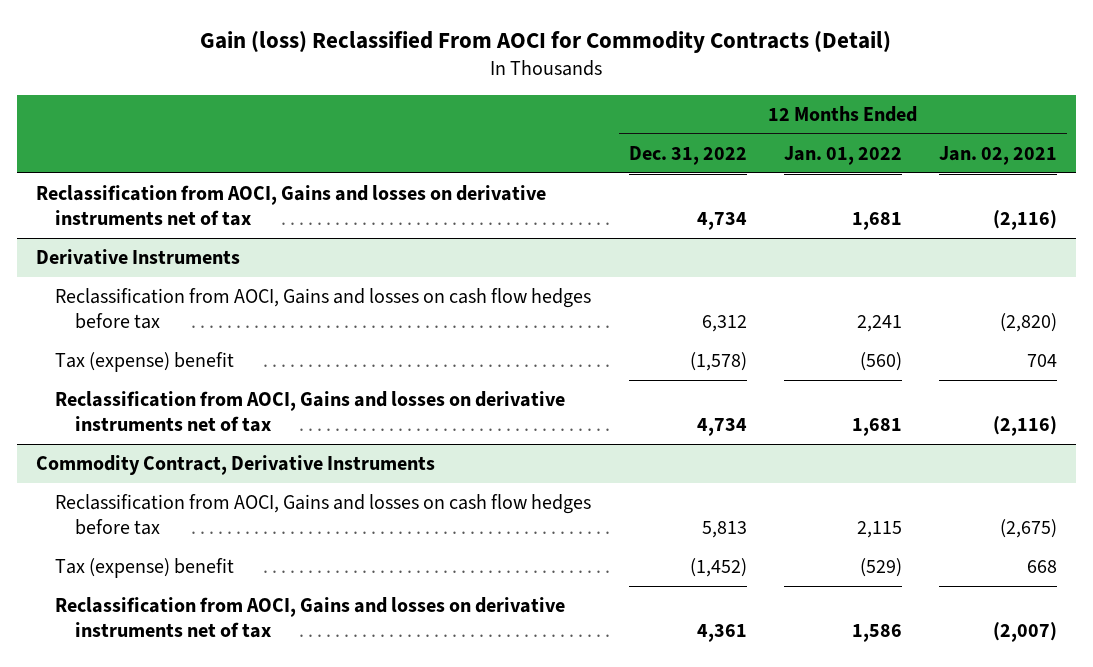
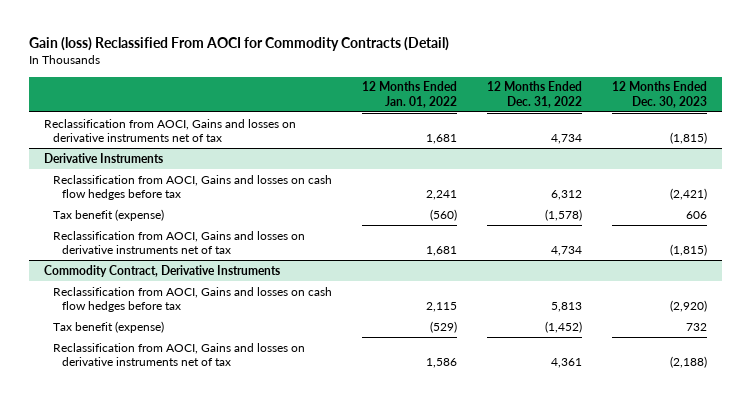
- | 12 Months Ended Dec. 31, 2022 | 12 Months Ended Jan. 01, 2022 | 12 Months Ended Jan. 02, 2021
+ | 12 Months Ended Jan. 01, 2022 | 12 Months Ended Dec. 31, 2022 | 12 Months Ended Dec. 30, 2023
@ Derivative Instruments
- Tax (expense) benefit | (1,578) | (560) | 704
+ Tax benefit (expense) | (560) | (1,578) | 606
@ Commodity Contract, Derivative Instruments
- Tax (expense) benefit | (1,452) | (529) | 668
+ Tax benefit (expense) | (529) | (1,452) | 732

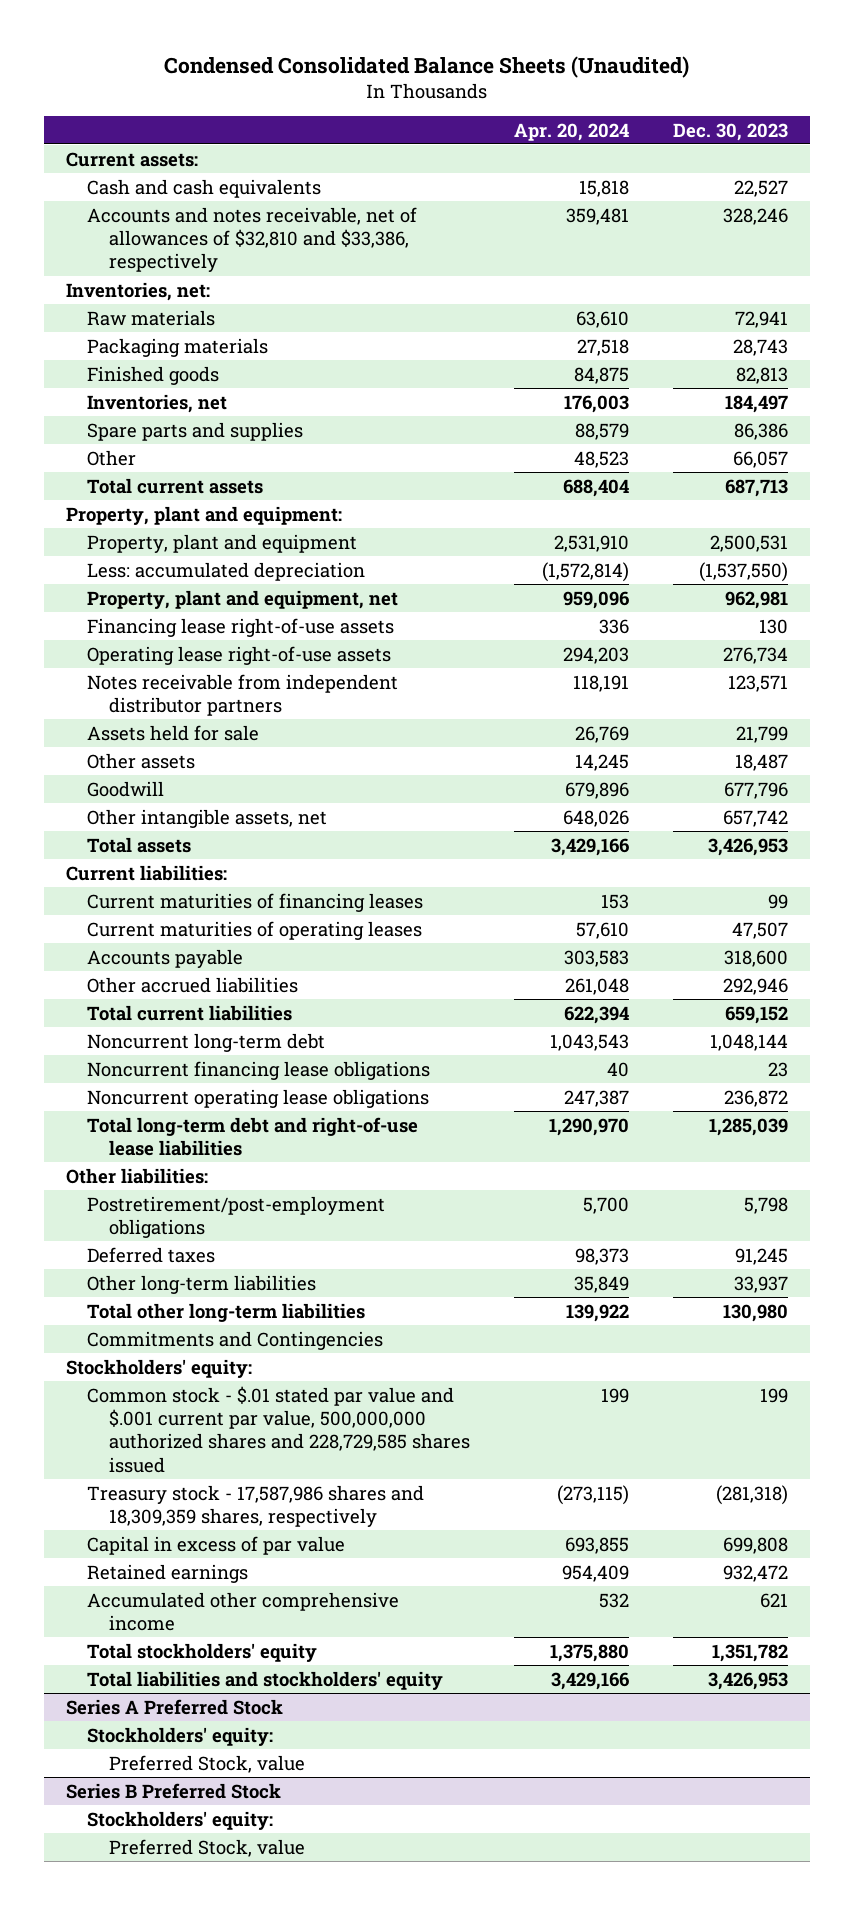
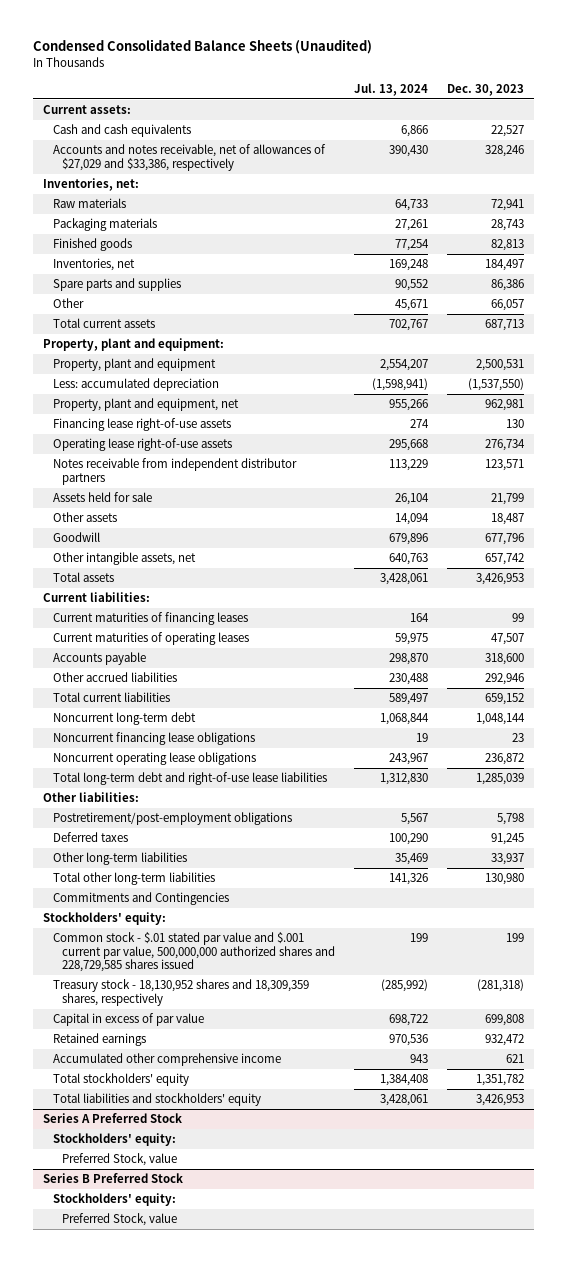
- | Apr. 20, 2024 | Dec. 30, 2023
+ | Jul. 13, 2024 | Dec. 30, 2023
- Accounts and notes receivable, net of allowances of $32,810 and $33,386, respectively | 359,481 | 328,246
+ Accounts and notes receivable, net of allowances of $27,029 and $33,386, respectively | 390,430 | 328,246
- Treasury stock - 17,587,986 shares and 18,309,359 shares, respectively | (273,115) | (281,318)
+ Treasury stock - 18,130,952 shares and 18,309,359 shares, respectively | (285,992) | (281,318)

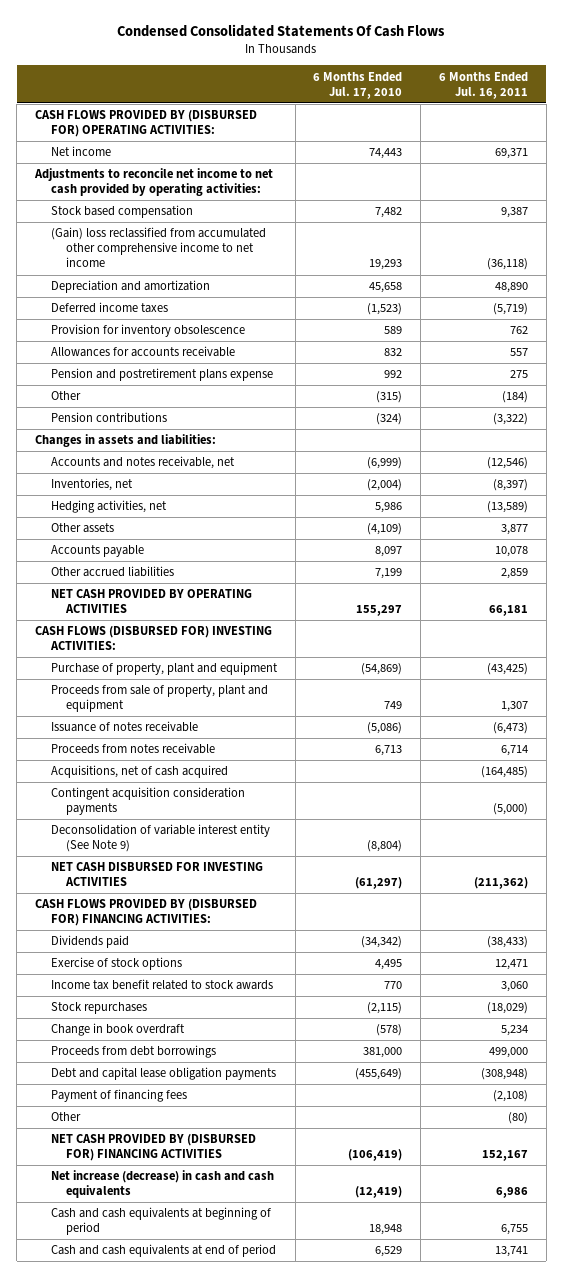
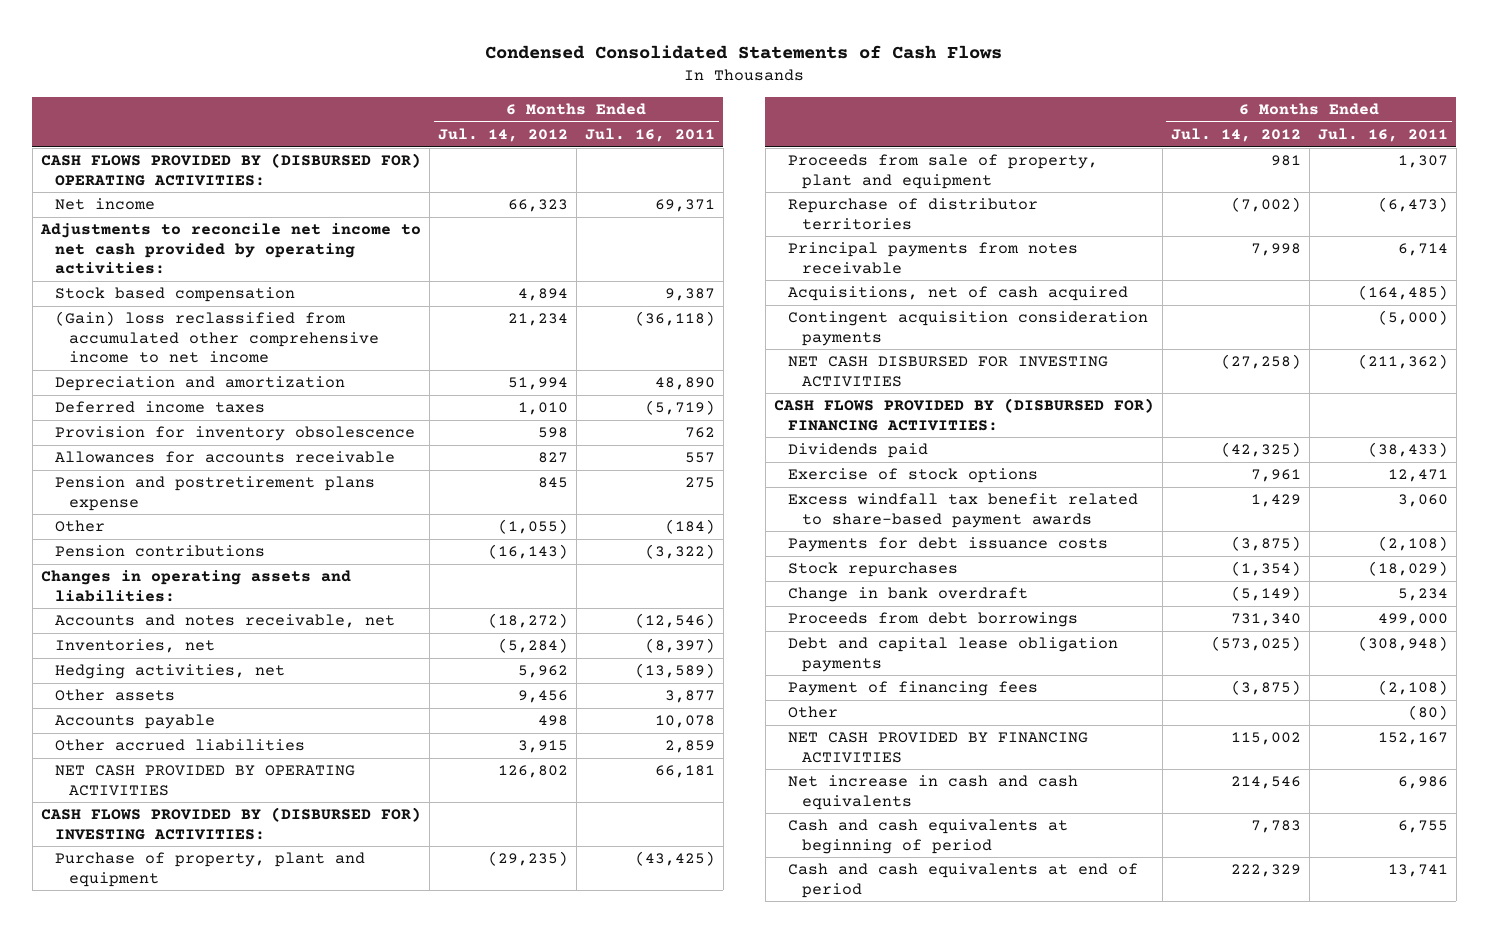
- Condensed Consolidated Statements Of Cash Flows
+ Condensed Consolidated Statements of Cash Flows
- | 6 Months Ended Jul. 17, 2010 | 6 Months Ended Jul. 16, 2011
+ | 6 Months Ended Jul. 14, 2012 | 6 Months Ended Jul. 16, 2011
- Changes in assets and liabilities:
+ Changes in operating assets and liabilities:
- CASH FLOWS (DISBURSED FOR) INVESTING ACTIVITIES:
+ CASH FLOWS PROVIDED BY (DISBURSED FOR) INVESTING ACTIVITIES:
- Issuance of notes receivable | (5,086) | (6,473)
- Proceeds from notes receivable | 6,713 | 6,714
+ Repurchase of distributor territories | (7,002) | (6,473)
+ Principal payments from notes receivable | 7,998 | 6,714
- Deconsolidation of variable interest entity (See Note 9) | (8,804) |
- Income tax benefit related to stock awards | 770 | 3,060
+ Excess windfall tax benefit related to share-based payment awards | 1,429 | 3,060
+ Payments for debt issuance costs | (3,875) | (2,108)
- Change in book overdraft | (578) | 5,234
+ Change in bank overdraft | (5,149) | 5,234
- NET CASH PROVIDED BY (DISBURSED FOR) FINANCING ACTIVITIES | (106,419) | 152,167
- Net increase (decrease) in cash and cash equivalents | (12,419) | 6,986
+ NET CASH PROVIDED BY FINANCING ACTIVITIES | 115,002 | 152,167
+ Net increase in cash and cash equivalents | 214,546 | 6,986

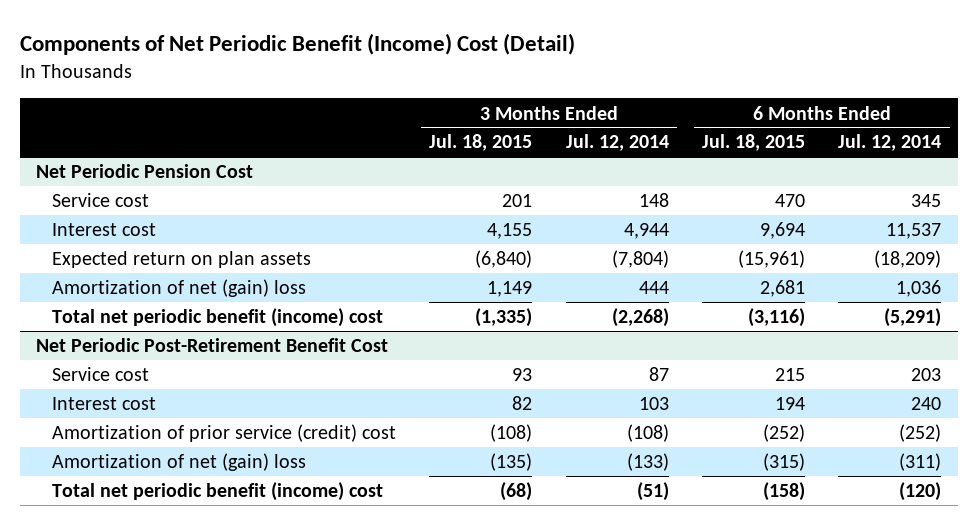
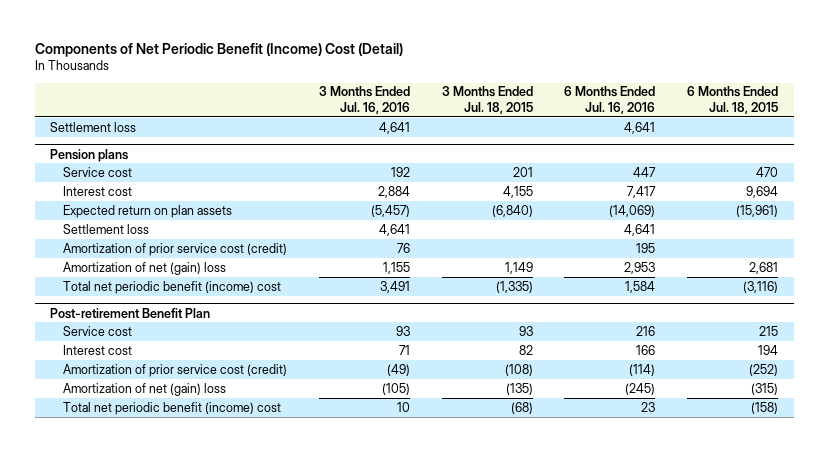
- | 3 Months Ended Jul. 18, 2015 | 3 Months Ended Jul. 12, 2014 | 6 Months Ended Jul. 18, 2015 | 6 Months Ended Jul. 12, 2014
+ | 3 Months Ended Jul. 16, 2016 | 3 Months Ended Jul. 18, 2015 | 6 Months Ended Jul. 16, 2016 | 6 Months Ended Jul. 18, 2015
- Net Periodic Pension Cost
+ Settlement loss | 4,641 | | 4,641 |
+ Pension plans
+ Settlement loss | 4,641 | | 4,641 |
+ Amortization of prior service cost (credit) | 76 | | 195 |
- Net Periodic Post-Retirement Benefit Cost
+ Post-retirement Benefit Plan
- Amortization of prior service (credit) cost | (108) | (108) | (252) | (252)
+ Amortization of prior service cost (credit) | (49) | (108) | (114) | (252)

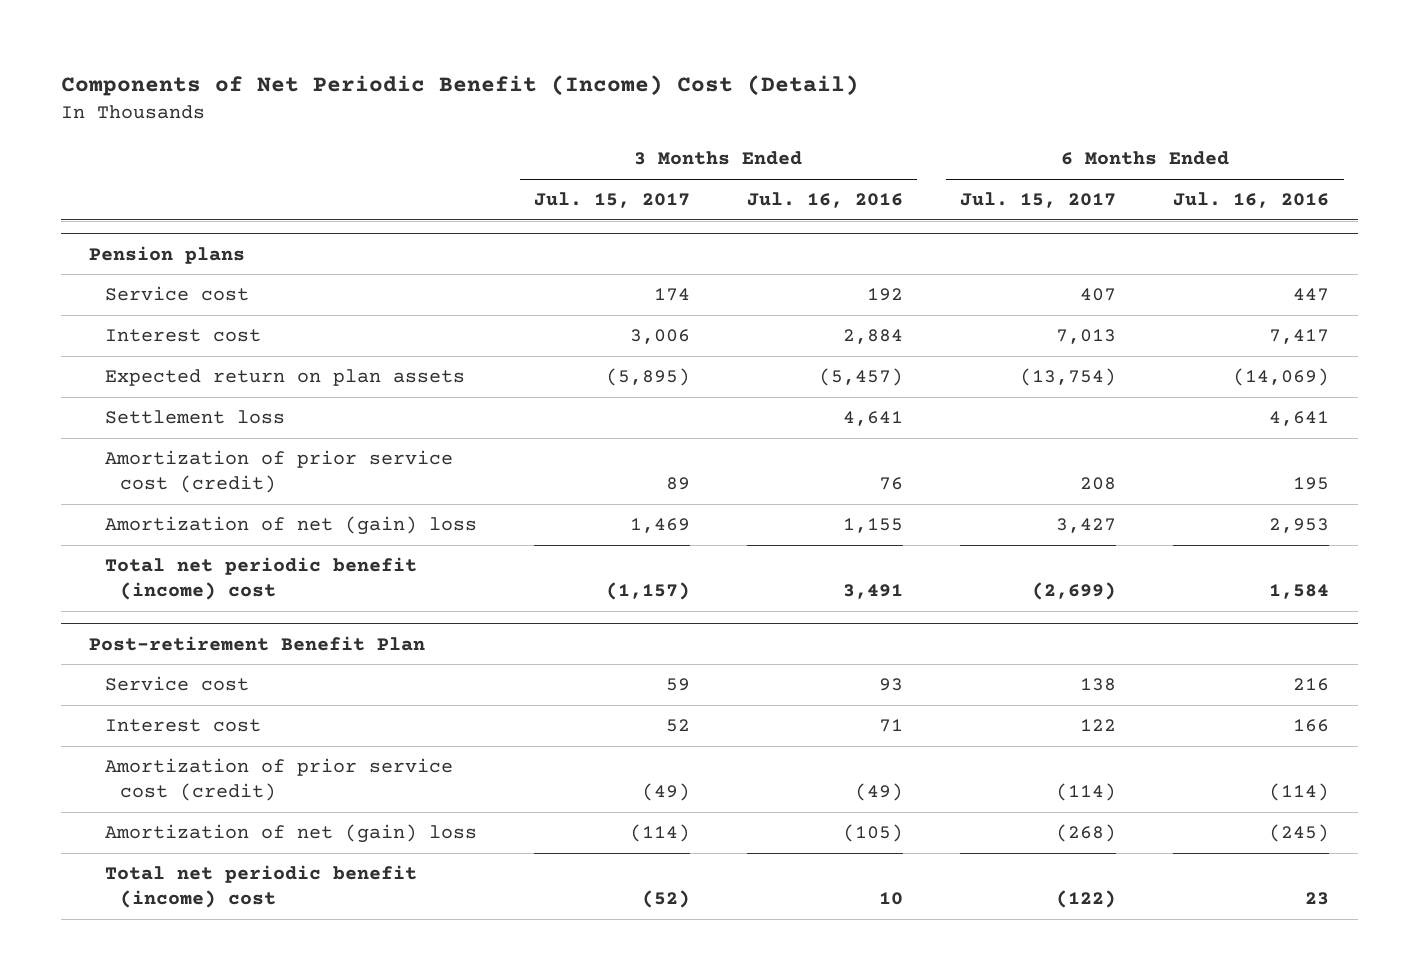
- | 3 Months Ended Jul. 16, 2016 | 3 Months Ended Jul. 18, 2015 | 6 Months Ended Jul. 16, 2016 | 6 Months Ended Jul. 18, 2015
+ | 3 Months Ended Jul. 15, 2017 | 3 Months Ended Jul. 16, 2016 | 6 Months Ended Jul. 15, 2017 | 6 Months Ended Jul. 16, 2016
- Settlement loss | 4,641 | | 4,641 |

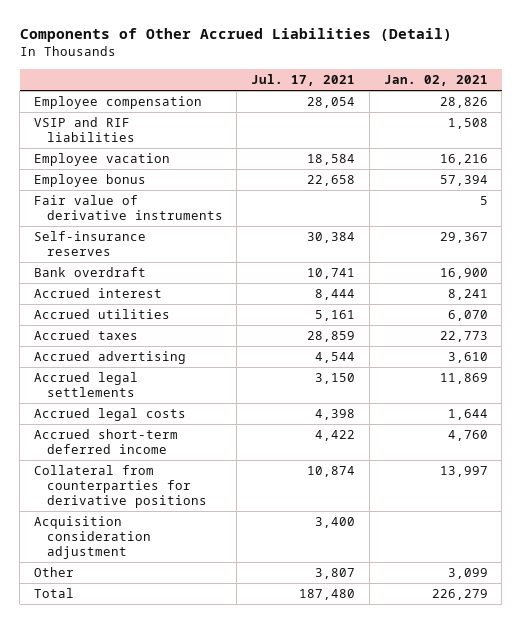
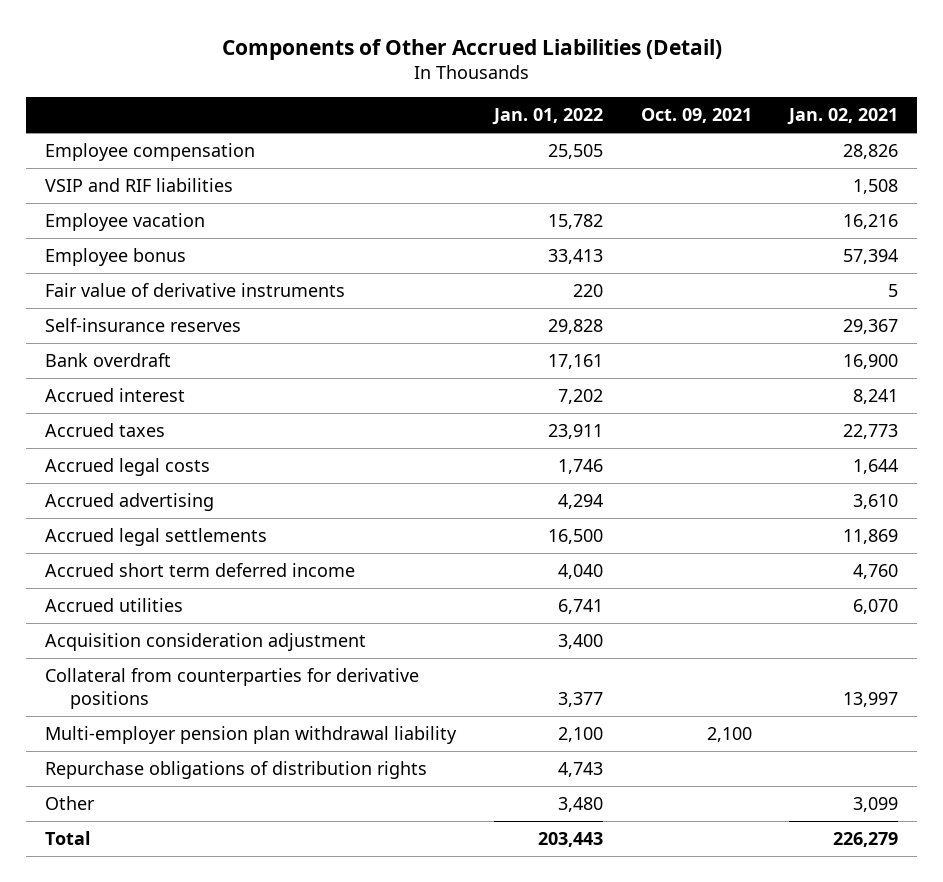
- | Jul. 17, 2021 | Jan. 02, 2021
+ | Jan. 01, 2022 | Oct. 09, 2021 | Jan. 02, 2021
moved up: Accrued legal costs | 1,746 | | 1,644
- Accrued short-term deferred income | 4,422 | 4,760
+ Accrued short term deferred income | 4,040 | | 4,760
moved down: Accrued utilities | 6,741 | | 6,070
moved down: Collateral from counterparties for derivative positions | 3,377 | | 13,997
+ Multi-employer pension plan withdrawal liability | 2,100 | 2,100 |
+ Repurchase obligations of distribution rights | 4,743 | |

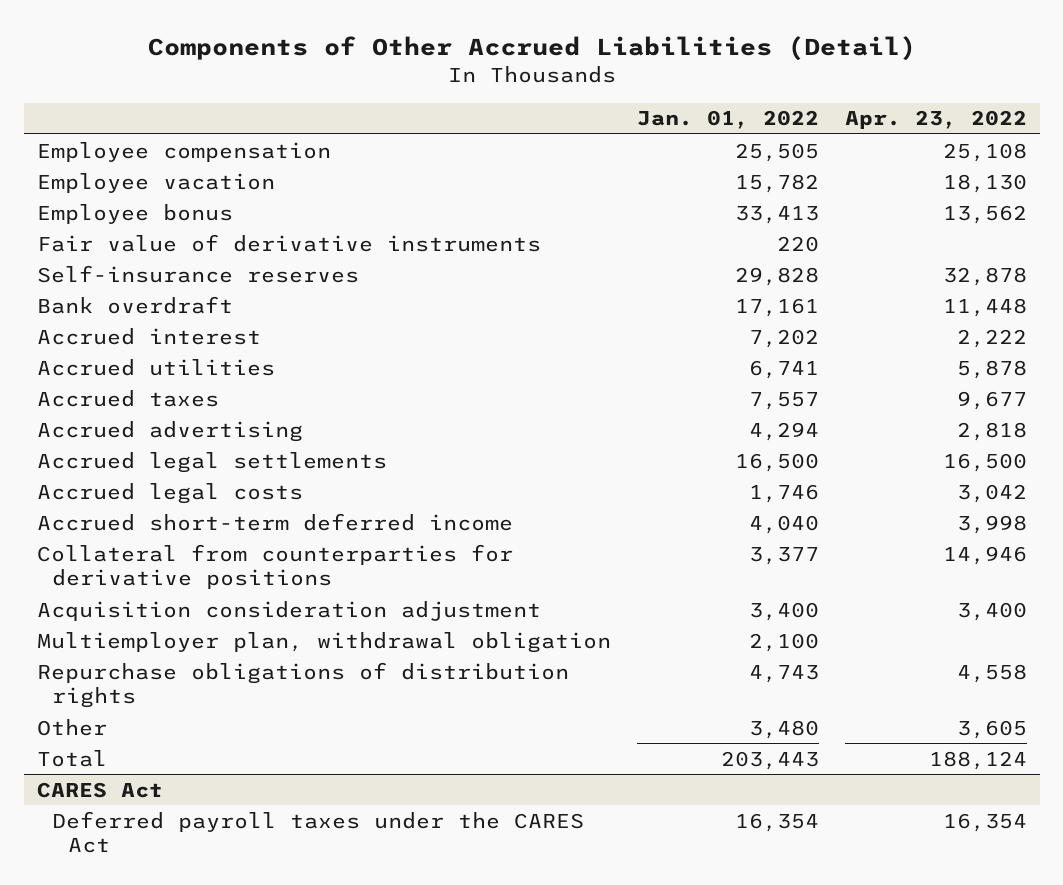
- | Jan. 01, 2022 | Oct. 09, 2021 | Jan. 02, 2021
+ | Jan. 01, 2022 | Apr. 23, 2022
- VSIP and RIF liabilities | | | 1,508
- Accrued taxes | 23,911 | | 22,773
moved up: Accrued utilities | 6,741 | 5,878
+ Accrued taxes | 7,557 | 9,677
- Accrued short term deferred income | 4,040 | | 4,760
moved down: Accrued legal costs | 1,746 | 3,042
+ Accrued short-term deferred income | 4,040 | 3,998
- Multi-employer pension plan withdrawal liability | 2,100 | 2,100 |
moved down: Acquisition consideration adjustment | 3,400 | 3,400
+ Multiemployer plan, withdrawal obligation | 2,100 |
+ CARES Act
+ Deferred payroll taxes under the CARES Act | 16,354 | 16,354

